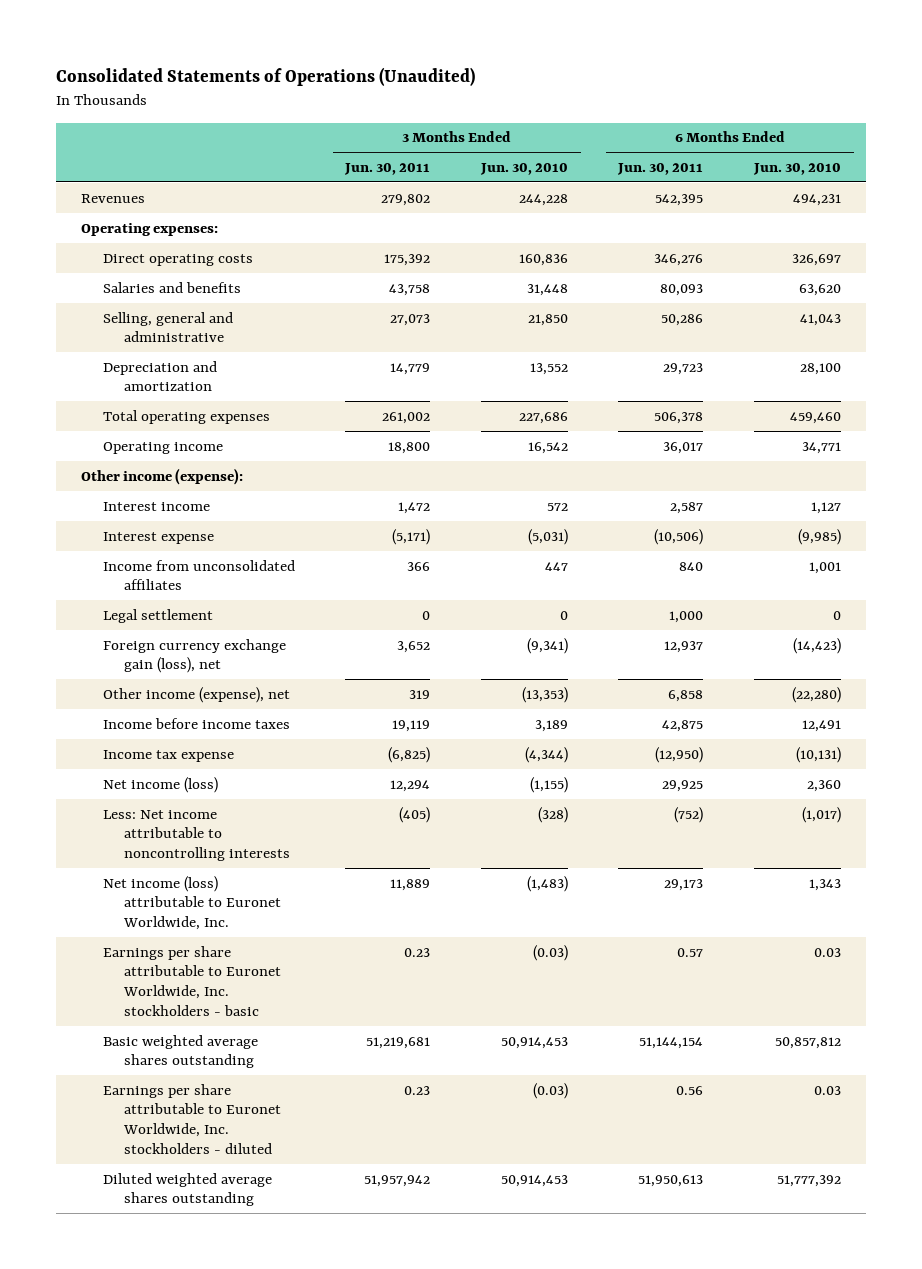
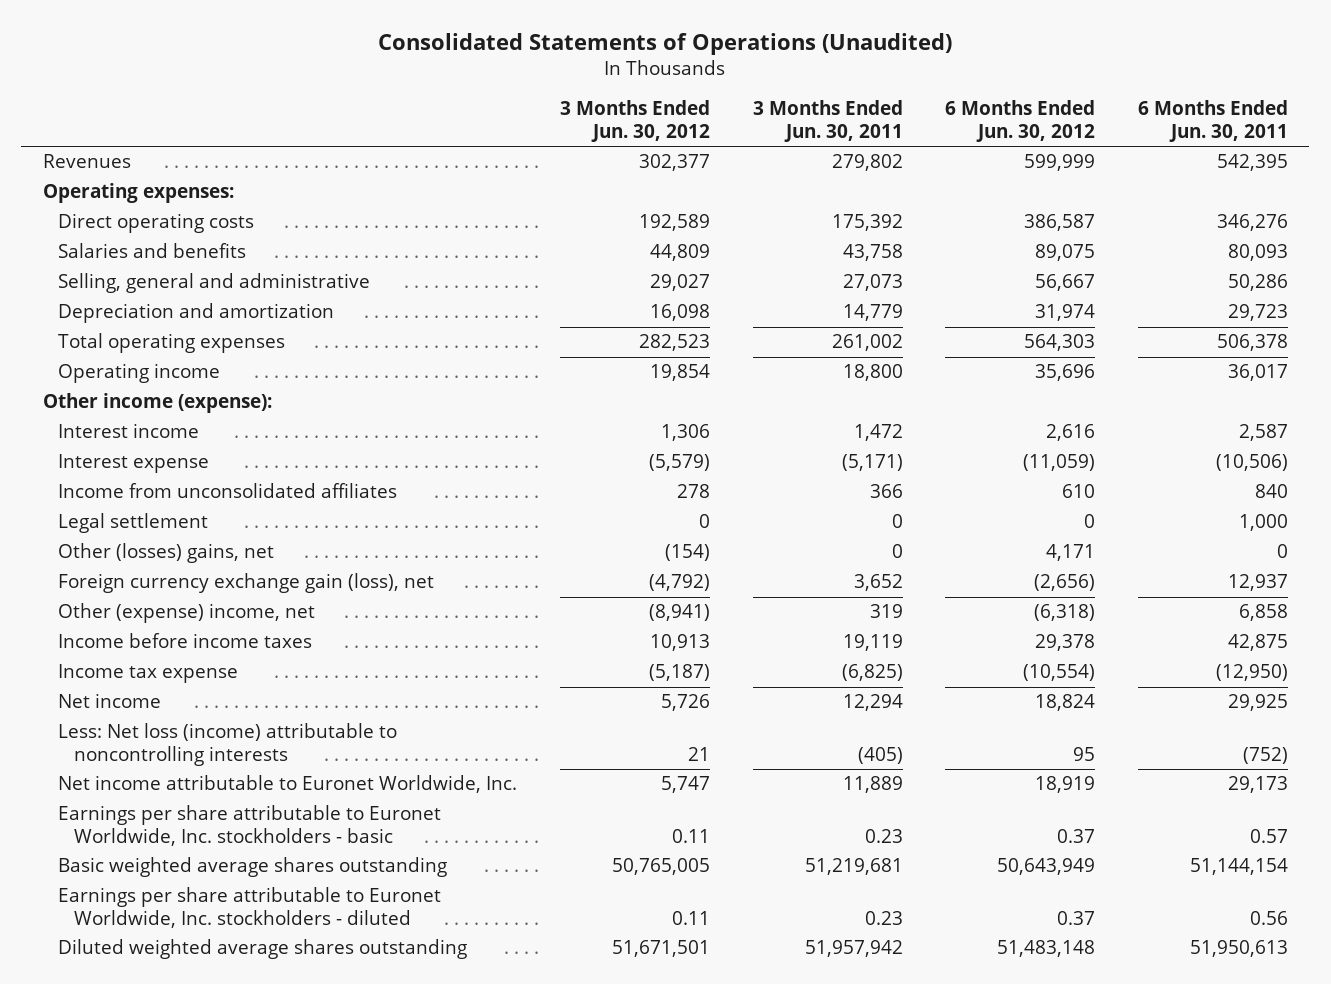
- | 3 Months Ended Jun. 30, 2011 | 3 Months Ended Jun. 30, 2010 | 6 Months Ended Jun. 30, 2011 | 6 Months Ended Jun. 30, 2010
+ | 3 Months Ended Jun. 30, 2012 | 3 Months Ended Jun. 30, 2011 | 6 Months Ended Jun. 30, 2012 | 6 Months Ended Jun. 30, 2011
+ Other (losses) gains, net | (154) | 0 | 4,171 | 0
- Other income (expense), net | 319 | (13,353) | 6,858 | (22,280)
+ Other (expense) income, net | (8,941) | 319 | (6,318) | 6,858
- Net income (loss) | 12,294 | (1,155) | 29,925 | 2,360
- Less: Net income attributable to noncontrolling interests | (405) | (328) | (752) | (1,017)
- Net income (loss) attributable to Euronet Worldwide, Inc. | 11,889 | (1,483) | 29,173 | 1,343
+ Net income | 5,726 | 12,294 | 18,824 | 29,925
+ Less: Net loss (income) attributable to noncontrolling interests | 21 | (405) | 95 | (752)
+ Net income attributable to Euronet Worldwide, Inc. | 5,747 | 11,889 | 18,919 | 29,173

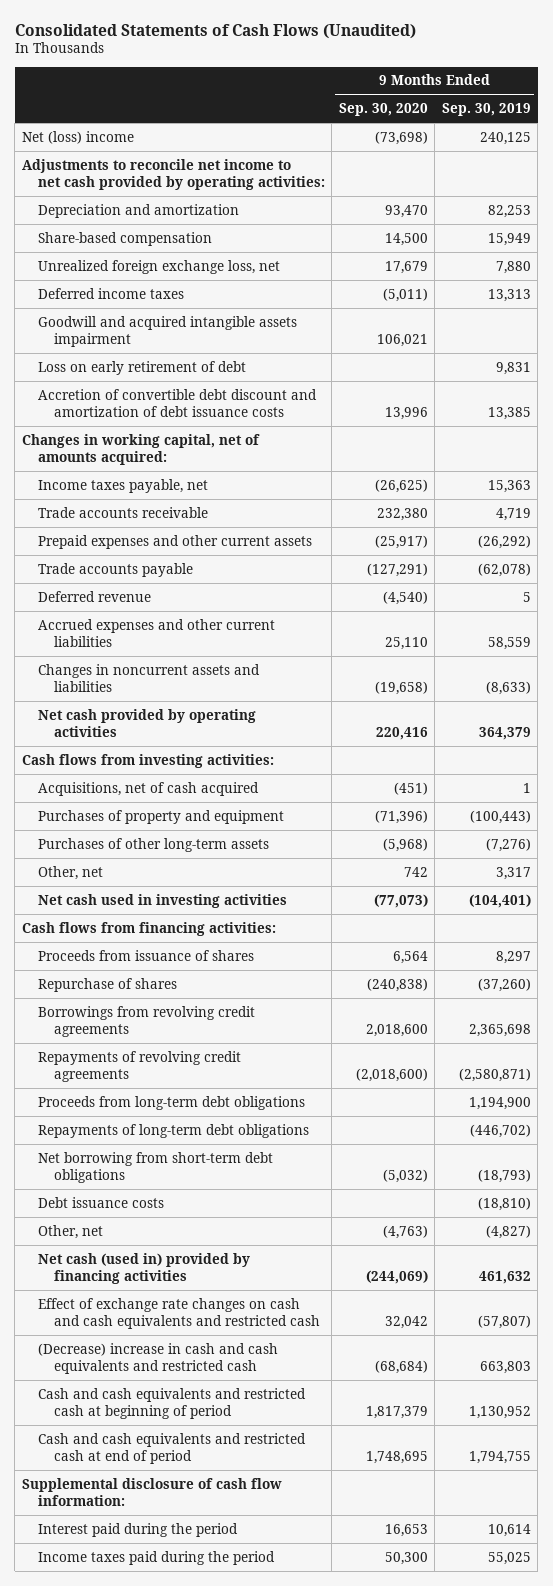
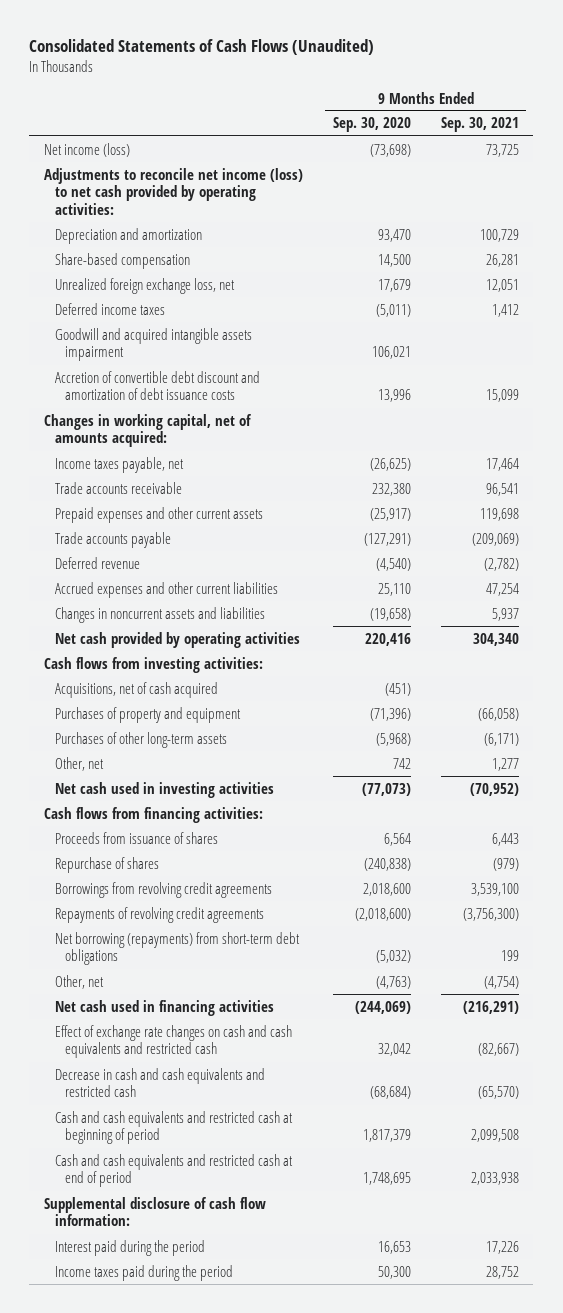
- | 9 Months Ended Sep. 30, 2020 | 9 Months Ended Sep. 30, 2019
+ | 9 Months Ended Sep. 30, 2020 | 9 Months Ended Sep. 30, 2021
- Net (loss) income | (73,698) | 240,125
- Adjustments to reconcile net income to net cash provided by operating activities:
+ Net income (loss) | (73,698) | 73,725
+ Adjustments to reconcile net income (loss) to net cash provided by operating activities:
- Loss on early retirement of debt | | 9,831
- Proceeds from long-term debt obligations | | 1,194,900
- Repayments of long-term debt obligations | | (446,702)
- Net borrowing from short-term debt obligations | (5,032) | (18,793)
- Debt issuance costs | | (18,810)
+ Net borrowing (repayments) from short-term debt obligations | (5,032) | 199
- Net cash (used in) provided by financing activities | (244,069) | 461,632
+ Net cash used in financing activities | (244,069) | (216,291)
- (Decrease) increase in cash and cash equivalents and restricted cash | (68,684) | 663,803
+ Decrease in cash and cash equivalents and restricted cash | (68,684) | (65,570)

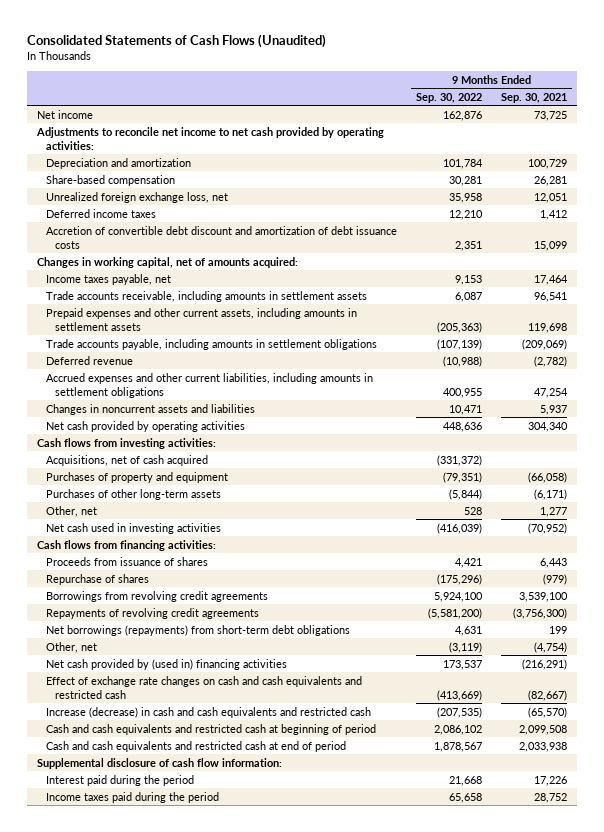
- | 9 Months Ended Sep. 30, 2020 | 9 Months Ended Sep. 30, 2021
+ | 9 Months Ended Sep. 30, 2022 | 9 Months Ended Sep. 30, 2021
- Net income (loss) | (73,698) | 73,725
- Adjustments to reconcile net income (loss) to net cash provided by operating activities:
+ Net income | 162,876 | 73,725
+ Adjustments to reconcile net income to net cash provided by operating activities:
- Goodwill and acquired intangible assets impairment | 106,021 |
- Trade accounts receivable | 232,380 | 96,541
- Prepaid expenses and other current assets | (25,917) | 119,698
- Trade accounts payable | (127,291) | (209,069)
+ Trade accounts receivable, including amounts in settlement assets | 6,087 | 96,541
+ Prepaid expenses and other current assets, including amounts in settlement assets | (205,363) | 119,698
+ Trade accounts payable, including amounts in settlement obligations | (107,139) | (209,069)
- Accrued expenses and other current liabilities | 25,110 | 47,254
+ Accrued expenses and other current liabilities, including amounts in settlement obligations | 400,955 | 47,254
- Net borrowing (repayments) from short-term debt obligations | (5,032) | 199
+ Net borrowings (repayments) from short-term debt obligations | 4,631 | 199
- Net cash used in financing activities | (244,069) | (216,291)
+ Net cash provided by (used in) financing activities | 173,537 | (216,291)
- Decrease in cash and cash equivalents and restricted cash | (68,684) | (65,570)
+ Increase (decrease) in cash and cash equivalents and restricted cash | (207,535) | (65,570)

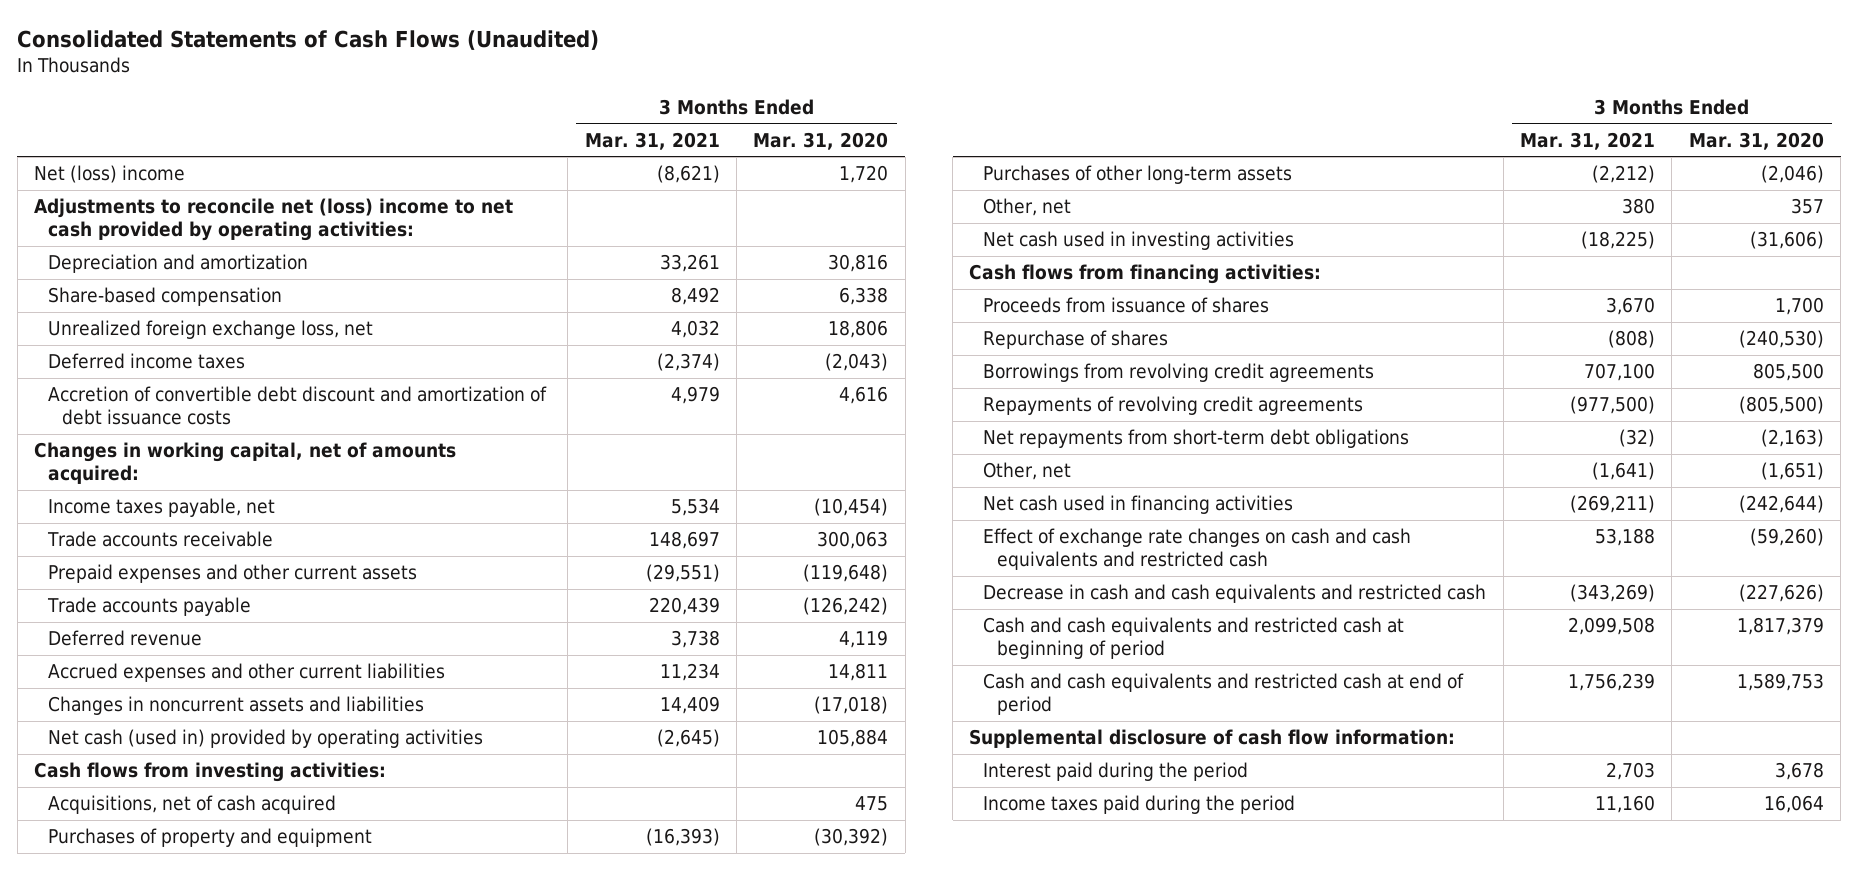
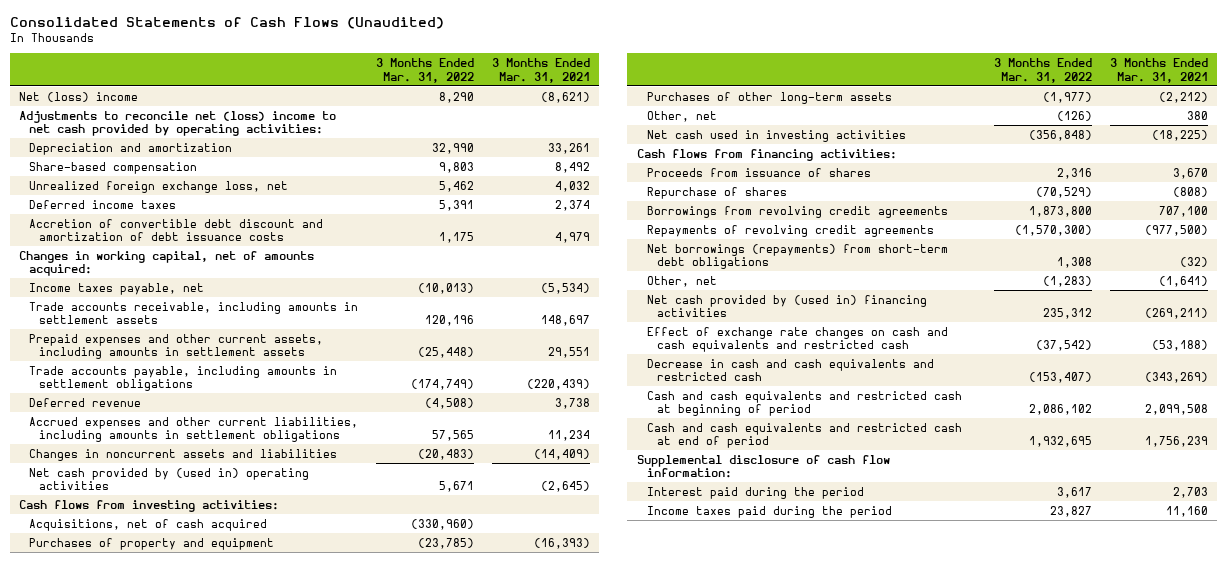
- | 3 Months Ended Mar. 31, 2021 | 3 Months Ended Mar. 31, 2020
+ | 3 Months Ended Mar. 31, 2022 | 3 Months Ended Mar. 31, 2021
- Deferred income taxes | (2,374) | (2,043)
+ Deferred income taxes | 5,391 | 2,374
- Income taxes payable, net | 5,534 | (10,454)
- Trade accounts receivable | 148,697 | 300,063
- Prepaid expenses and other current assets | (29,551) | (119,648)
- Trade accounts payable | 220,439 | (126,242)
+ Income taxes payable, net | (10,013) | (5,534)
+ Trade accounts receivable, including amounts in settlement assets | 120,196 | 148,697
+ Prepaid expenses and other current assets, including amounts in settlement assets | (25,448) | 29,551
+ Trade accounts payable, including amounts in settlement obligations | (174,749) | (220,439)
- Accrued expenses and other current liabilities | 11,234 | 14,811
- Changes in noncurrent assets and liabilities | 14,409 | (17,018)
- Net cash (used in) provided by operating activities | (2,645) | 105,884
+ Accrued expenses and other current liabilities, including amounts in settlement obligations | 57,565 | 11,234
+ Changes in noncurrent assets and liabilities | (20,483) | (14,409)
+ Net cash provided by (used in) operating activities | 5,671 | (2,645)
- Net repayments from short-term debt obligations | (32) | (2,163)
+ Net borrowings (repayments) from short-term debt obligations | 1,308 | (32)
- Net cash used in financing activities | (269,211) | (242,644)
- Effect of exchange rate changes on cash and cash equivalents and restricted cash | 53,188 | (59,260)
+ Net cash provided by (used in) financing activities | 235,312 | (269,211)
+ Effect of exchange rate changes on cash and cash equivalents and restricted cash | (37,542) | (53,188)

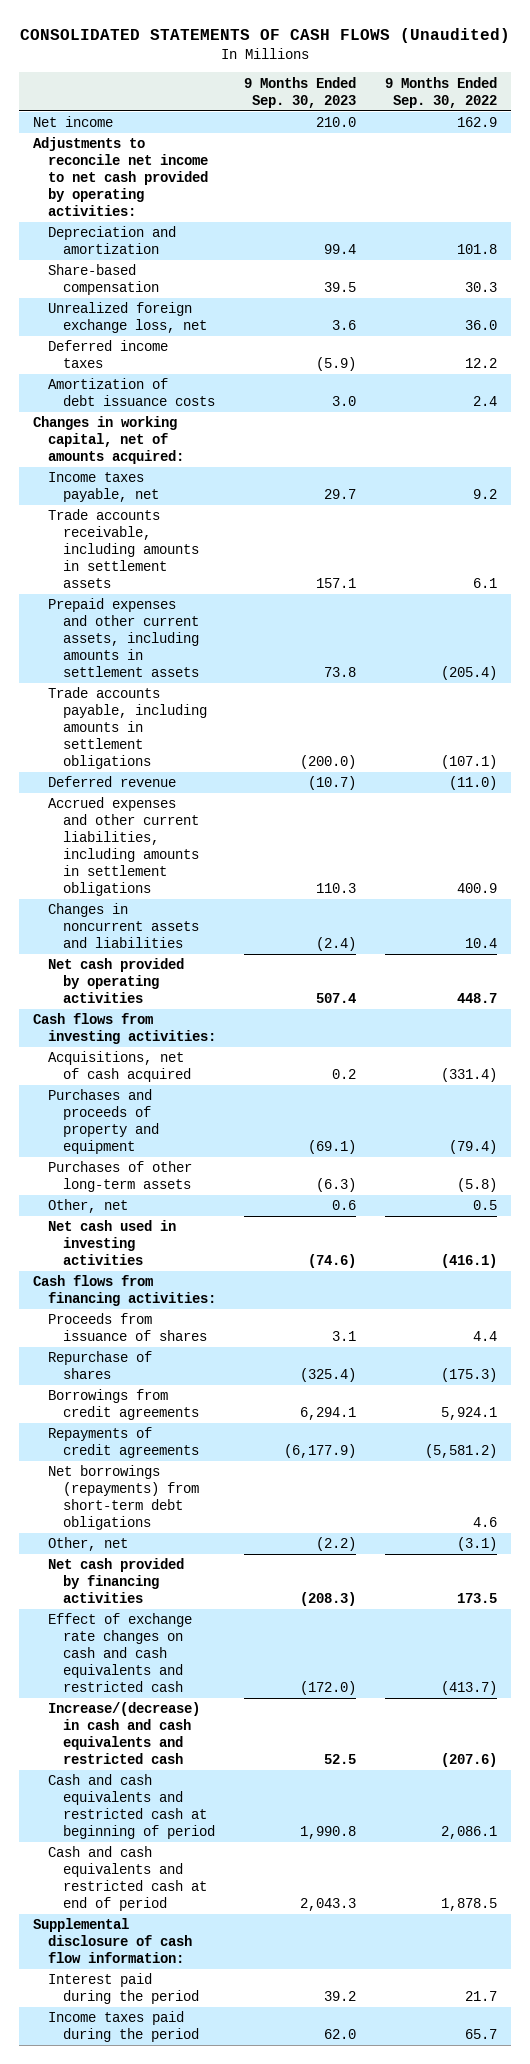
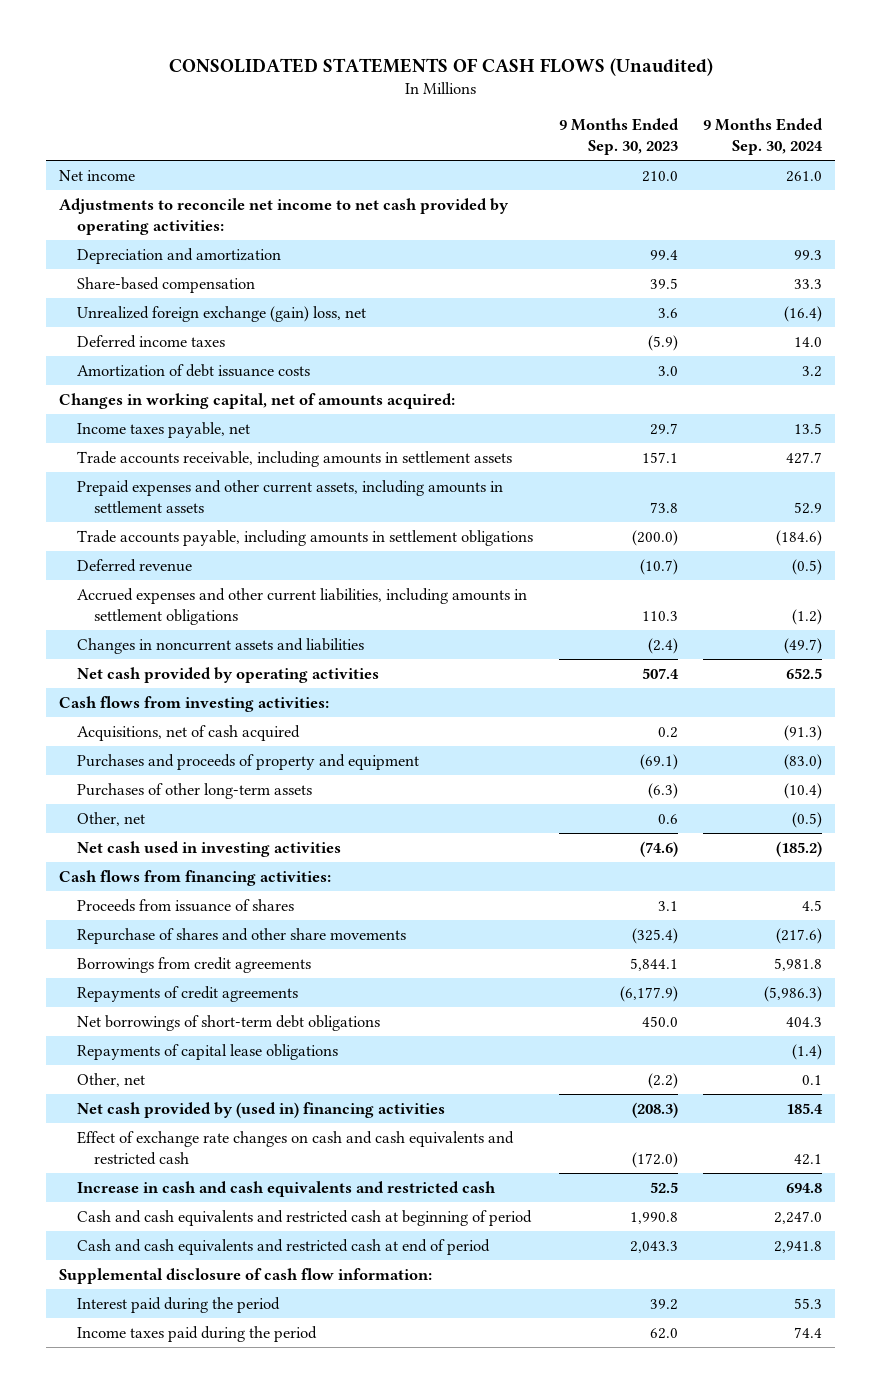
- | 9 Months Ended Sep. 30, 2023 | 9 Months Ended Sep. 30, 2022
+ | 9 Months Ended Sep. 30, 2023 | 9 Months Ended Sep. 30, 2024
- Unrealized foreign exchange loss, net | 3.6 | 36.0
+ Unrealized foreign exchange (gain) loss, net | 3.6 | (16.4)
- Repurchase of shares | (325.4) | (175.3)
- Borrowings from credit agreements | 6,294.1 | 5,924.1
+ Repurchase of shares and other share movements | (325.4) | (217.6)
+ Borrowings from credit agreements | 5,844.1 | 5,981.8
- Net borrowings (repayments) from short-term debt obligations | | 4.6
+ Net borrowings of short-term debt obligations | 450.0 | 404.3
+ Repayments of capital lease obligations | | (1.4)
- Net cash provided by financing activities | (208.3) | 173.5
+ Net cash provided by (used in) financing activities | (208.3) | 185.4
- Increase/(decrease) in cash and cash equivalents and restricted cash | 52.5 | (207.6)
+ Increase in cash and cash equivalents and restricted cash | 52.5 | 694.8

